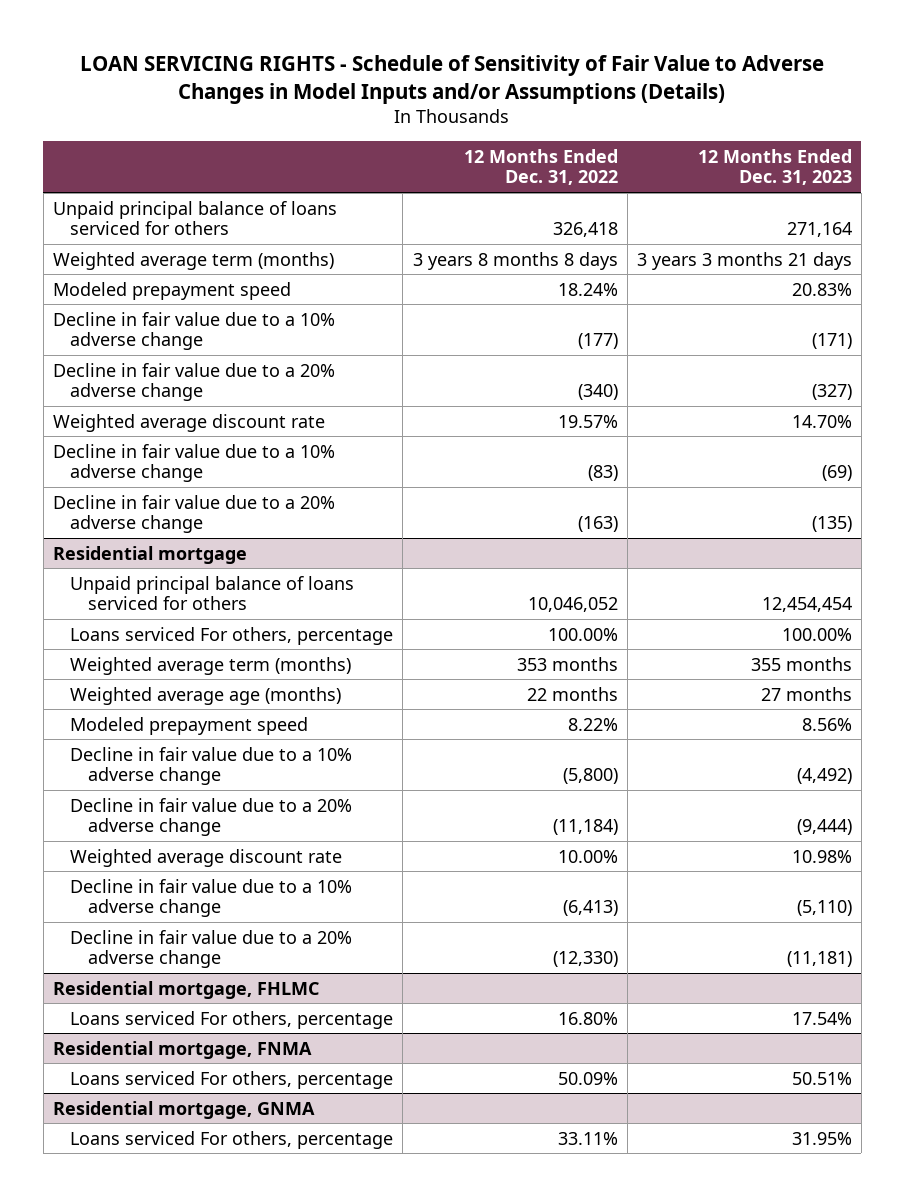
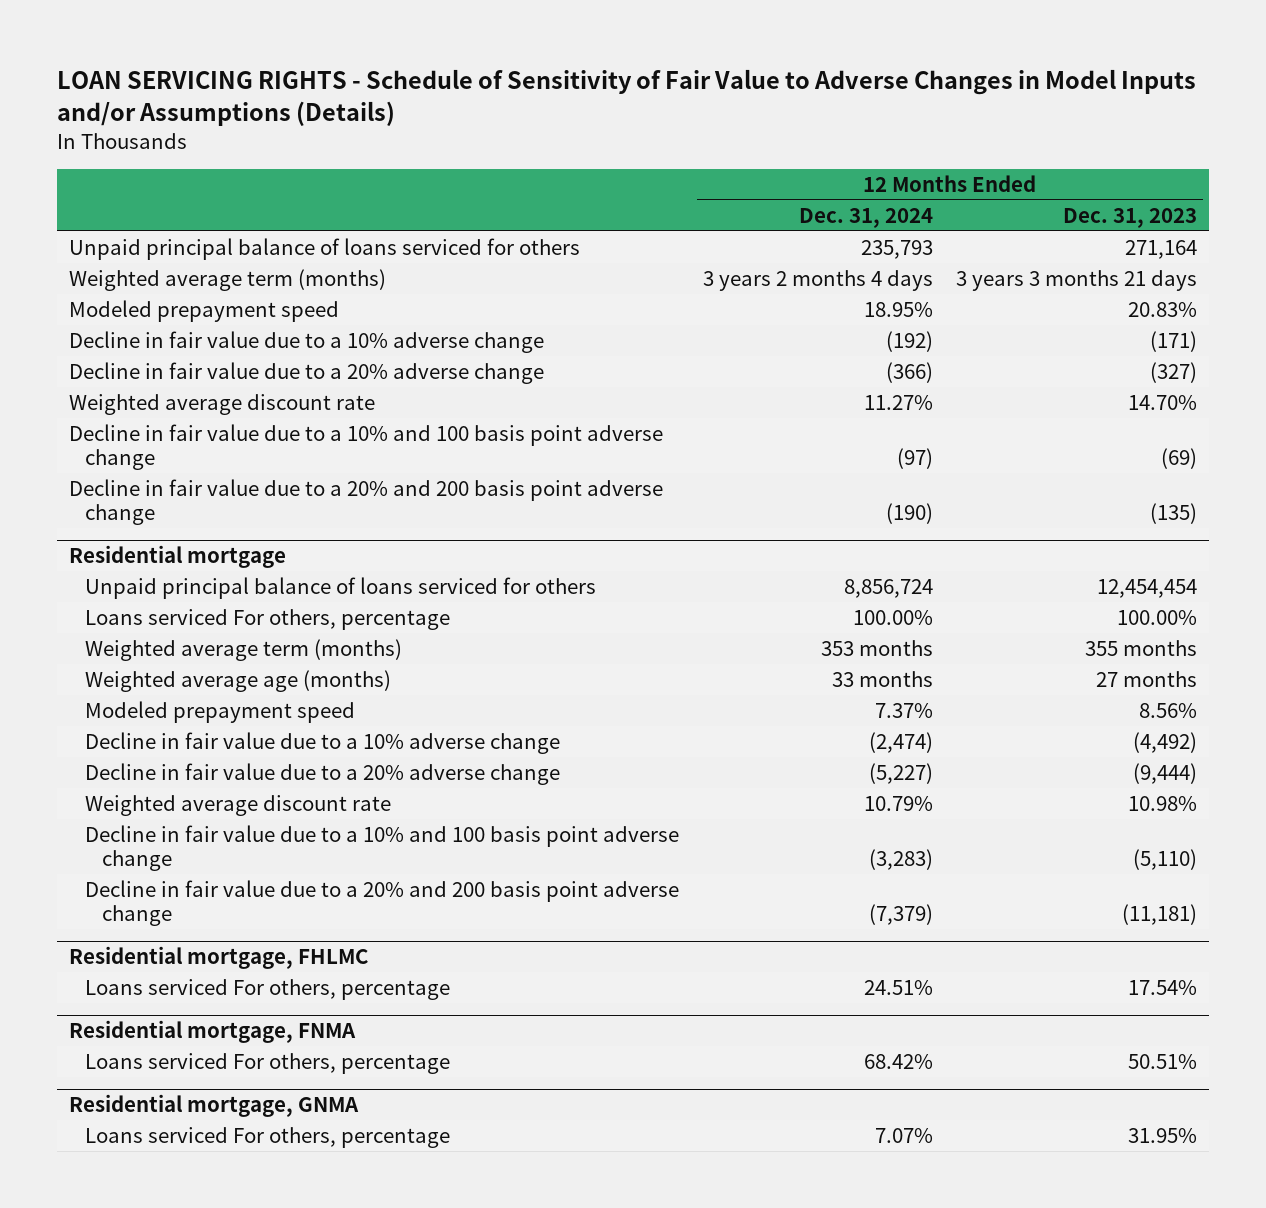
- | 12 Months Ended Dec. 31, 2022 | 12 Months Ended Dec. 31, 2023
+ | 12 Months Ended Dec. 31, 2024 | 12 Months Ended Dec. 31, 2023
- Decline in fair value due to a 10% adverse change | (83) | (69)
- Decline in fair value due to a 20% adverse change | (163) | (135)
+ Decline in fair value due to a 10% and 100 basis point adverse change | (97) | (69)
+ Decline in fair value due to a 20% and 200 basis point adverse change | (190) | (135)
@ Residential mortgage
- Decline in fair value due to a 10% adverse change | (6,413) | (5,110)
- Decline in fair value due to a 20% adverse change | (12,330) | (11,181)
+ Decline in fair value due to a 10% and 100 basis point adverse change | (3,283) | (5,110)
+ Decline in fair value due to a 20% and 200 basis point adverse change | (7,379) | (11,181)

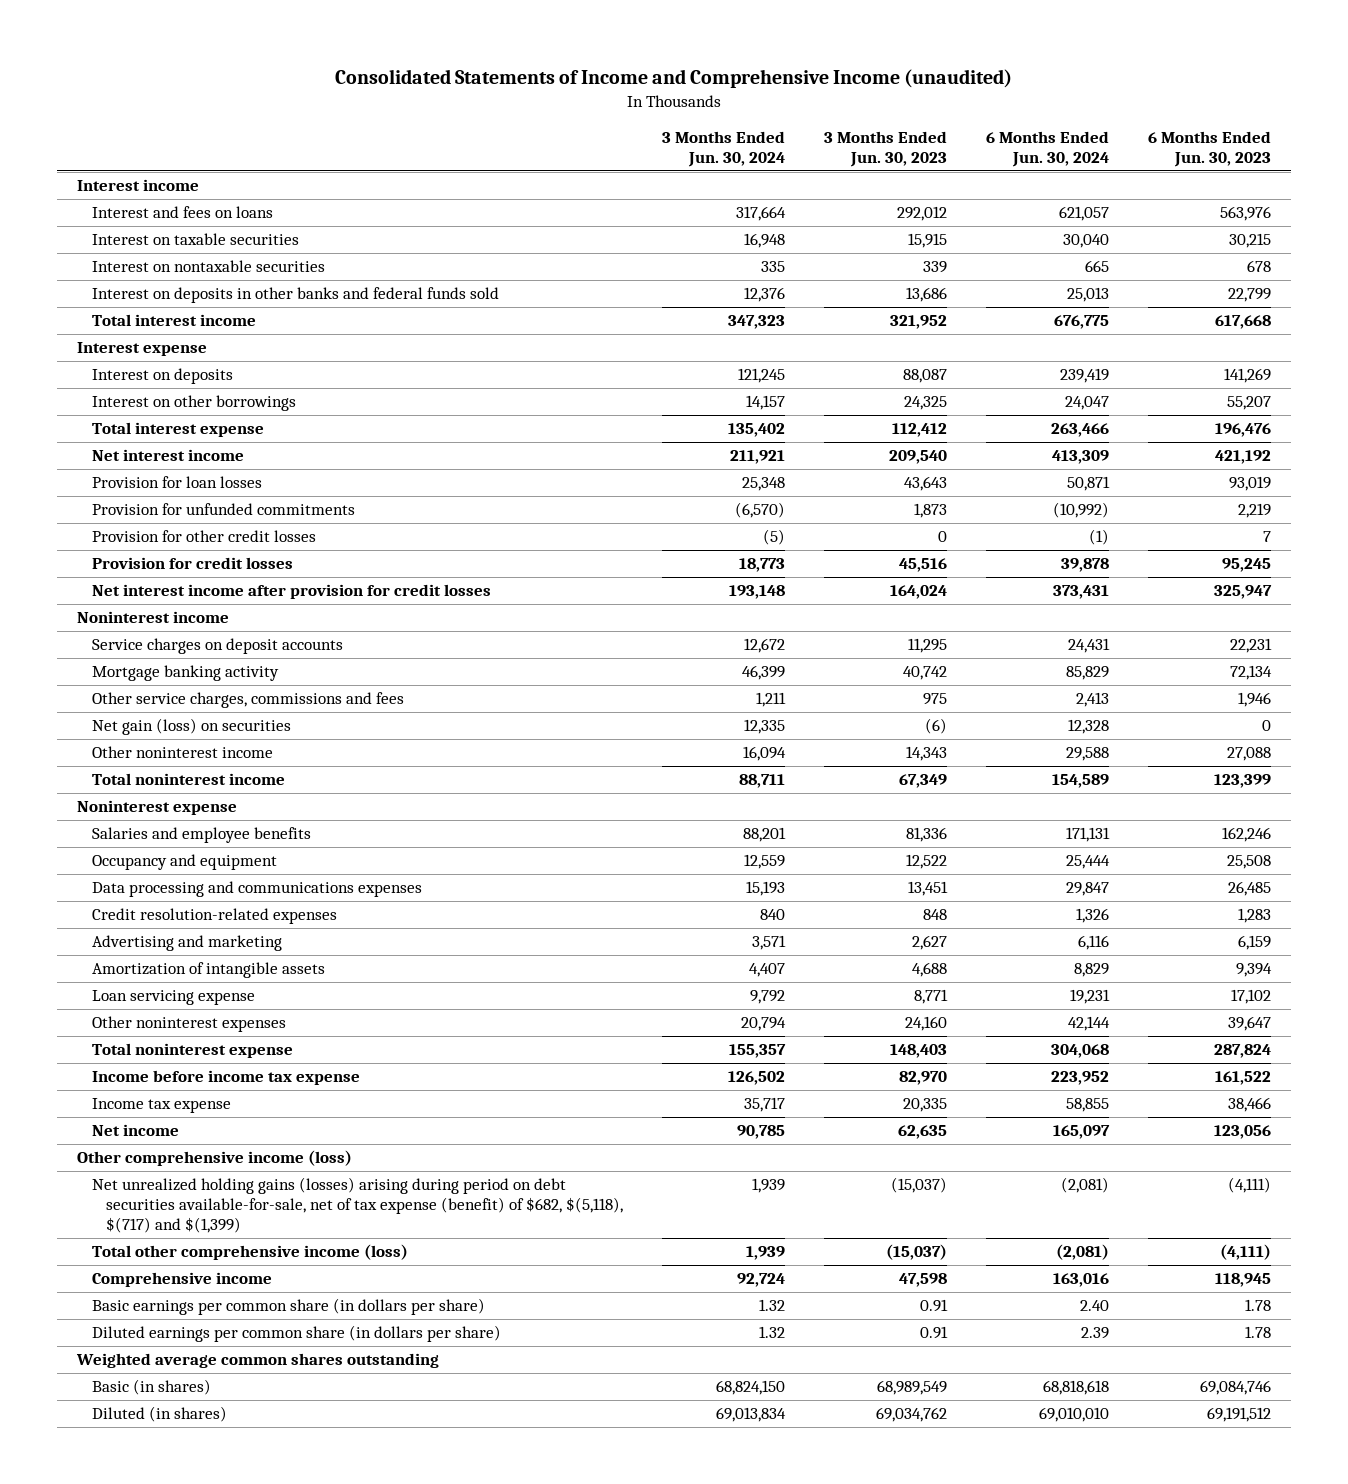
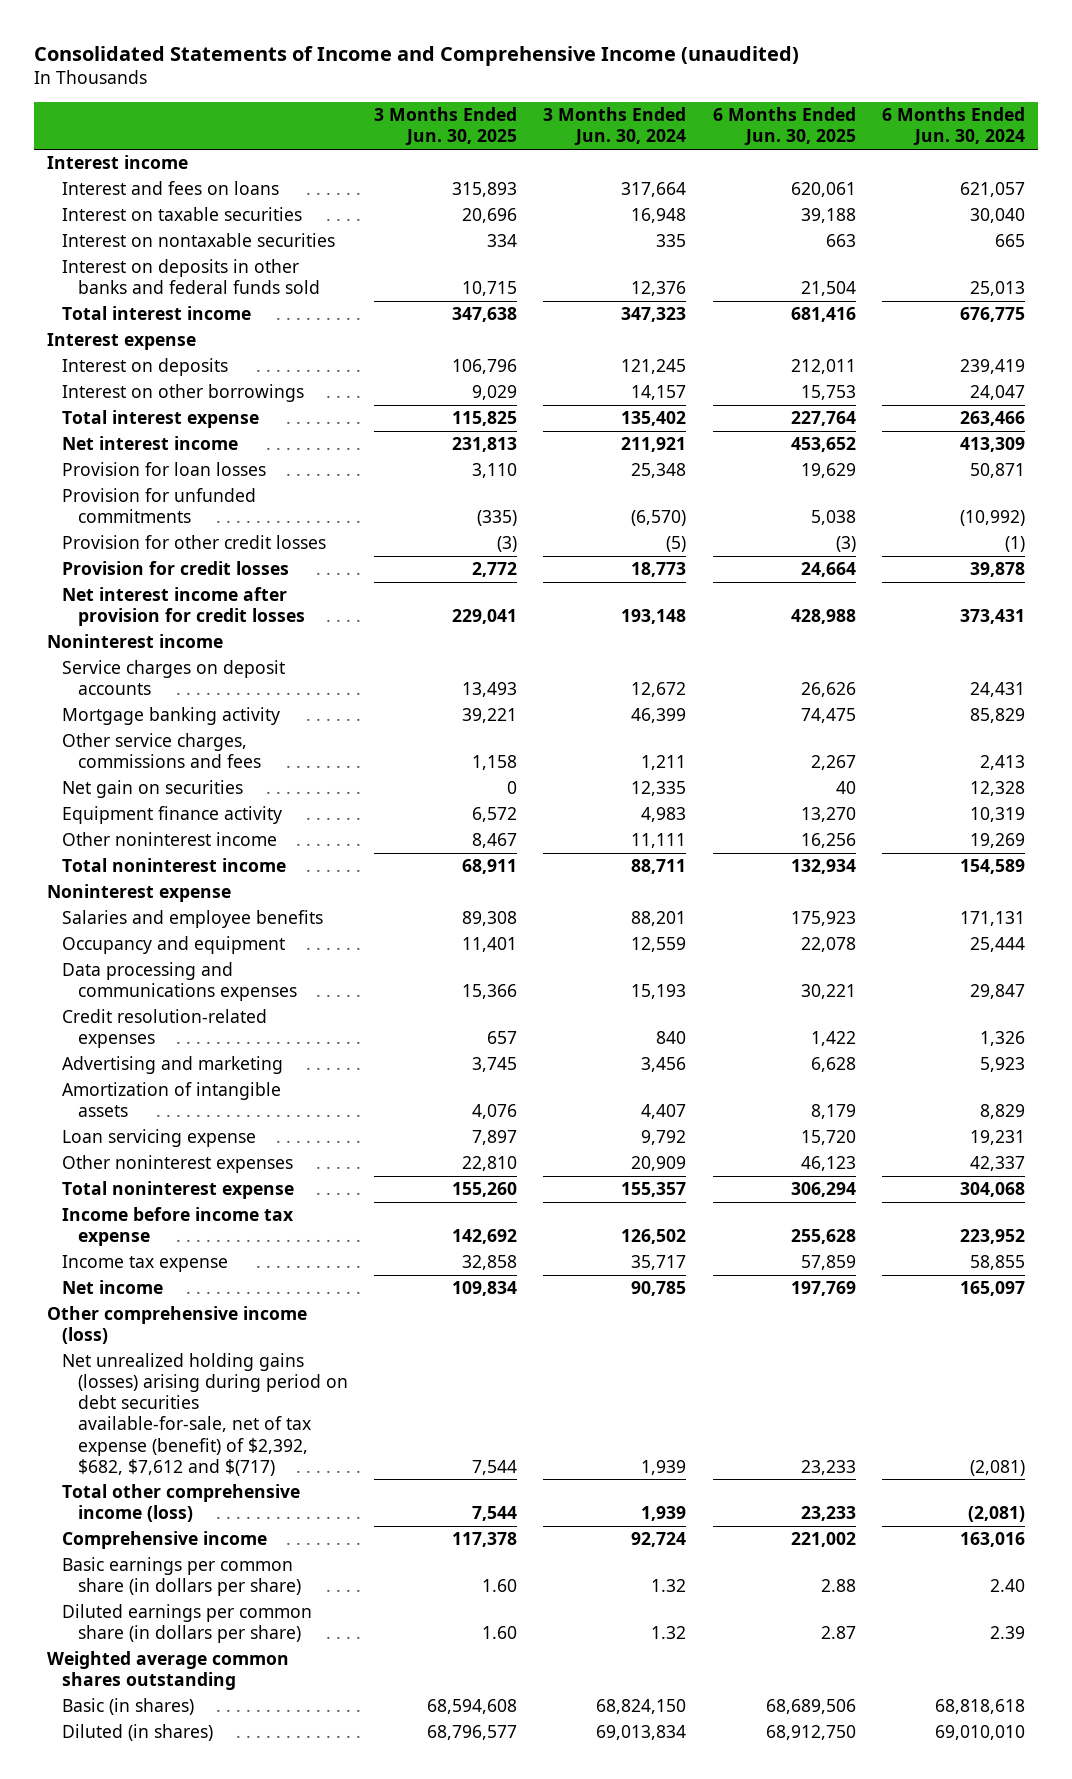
- | 3 Months Ended Jun. 30, 2024 | 3 Months Ended Jun. 30, 2023 | 6 Months Ended Jun. 30, 2024 | 6 Months Ended Jun. 30, 2023
+ | 3 Months Ended Jun. 30, 2025 | 3 Months Ended Jun. 30, 2024 | 6 Months Ended Jun. 30, 2025 | 6 Months Ended Jun. 30, 2024
- Net gain (loss) on securities | 12,335 | (6) | 12,328 | 0
- Other noninterest income | 16,094 | 14,343 | 29,588 | 27,088
+ Net gain on securities | 0 | 12,335 | 40 | 12,328
+ Equipment finance activity | 6,572 | 4,983 | 13,270 | 10,319
+ Other noninterest income | 8,467 | 11,111 | 16,256 | 19,269
- Advertising and marketing | 3,571 | 2,627 | 6,116 | 6,159
+ Advertising and marketing | 3,745 | 3,456 | 6,628 | 5,923
- Other noninterest expenses | 20,794 | 24,160 | 42,144 | 39,647
+ Other noninterest expenses | 22,810 | 20,909 | 46,123 | 42,337
- Net unrealized holding gains (losses) arising during period on debt securities available-for-sale, net of tax expense (benefit) of $682, $(5,118), $(717) and $(1,399) | 1,939 | (15,037) | (2,081) | (4,111)
+ Net unrealized holding gains (losses) arising during period on debt securities available-for-sale, net of tax expense (benefit) of $2,392, $682, $7,612 and $(717) | 7,544 | 1,939 | 23,233 | (2,081)

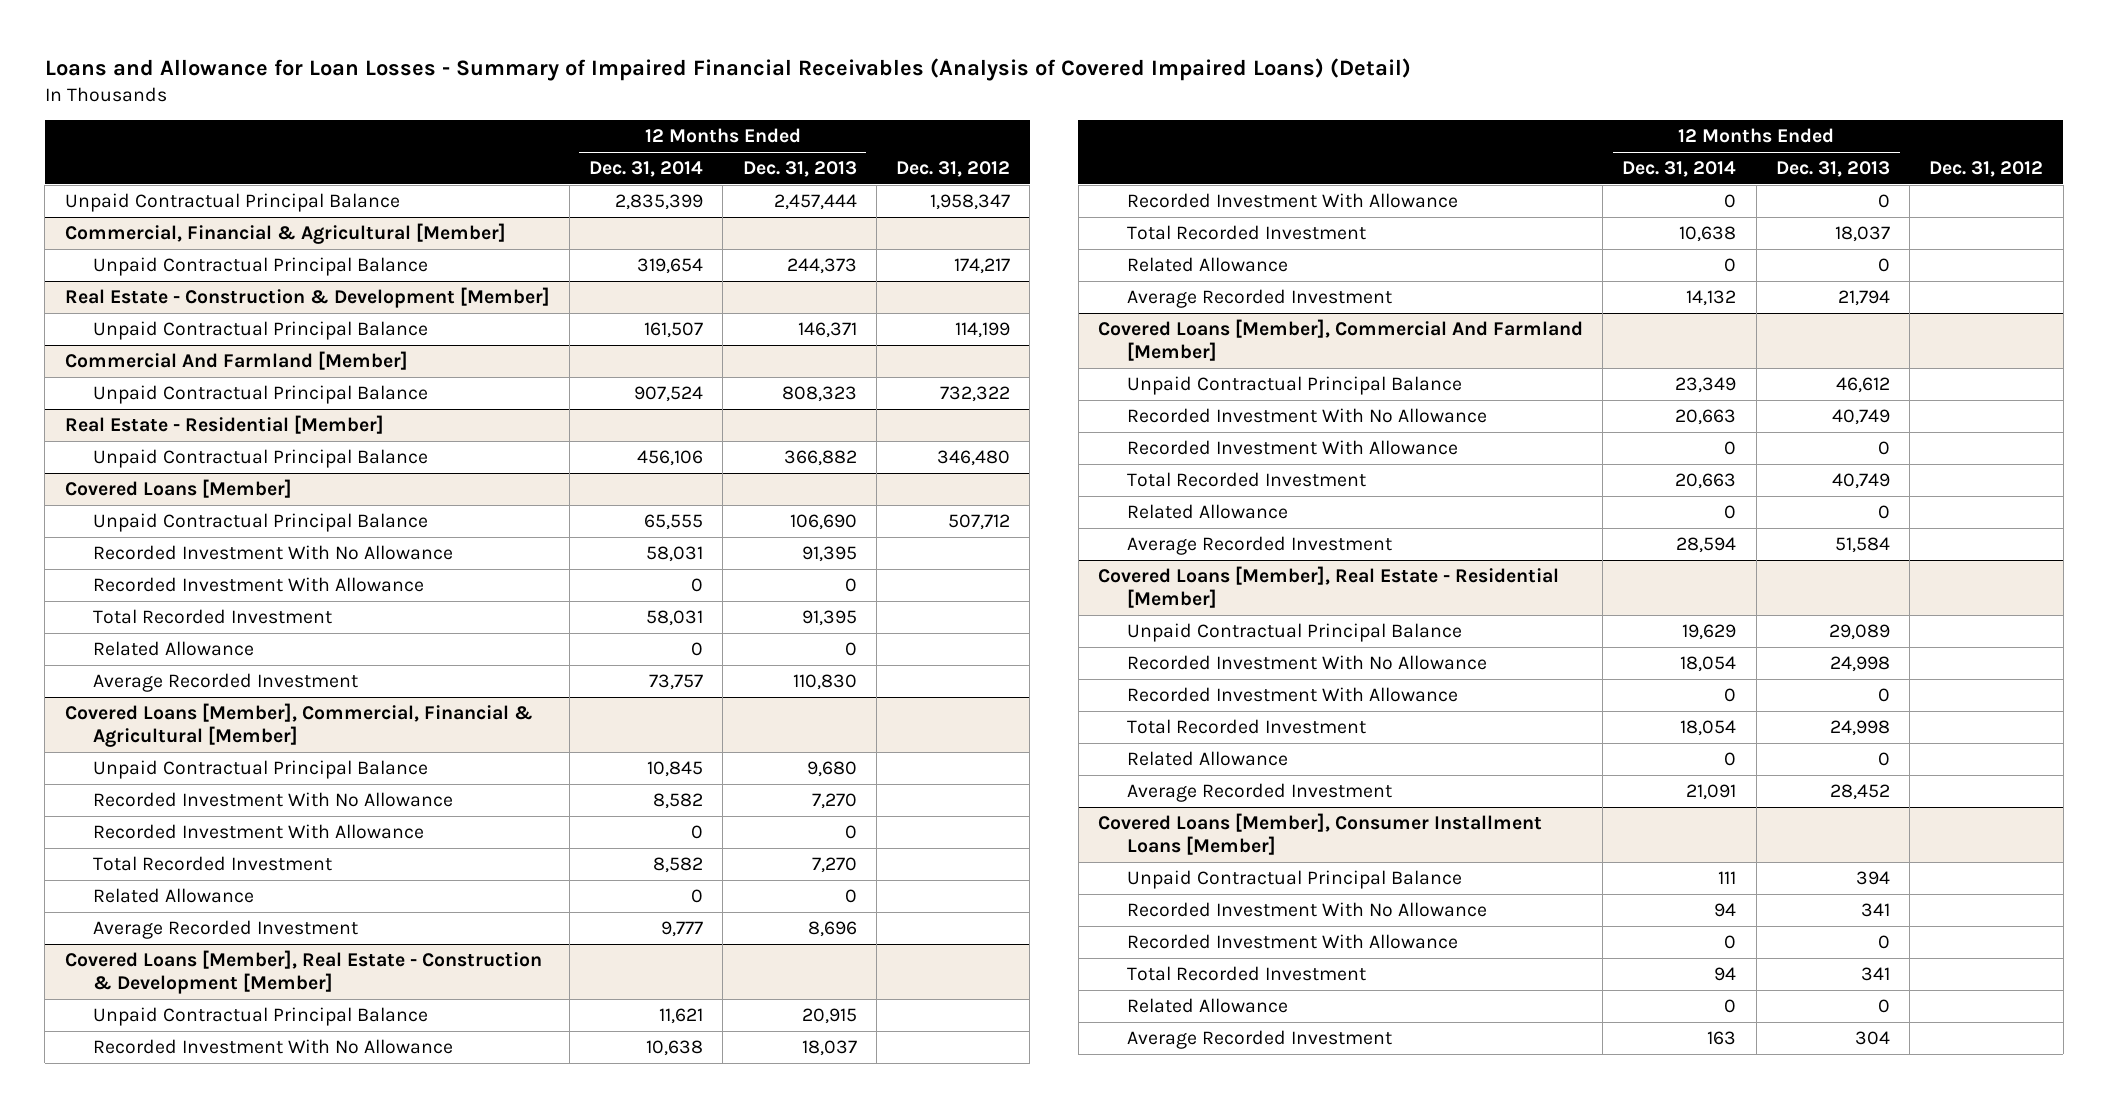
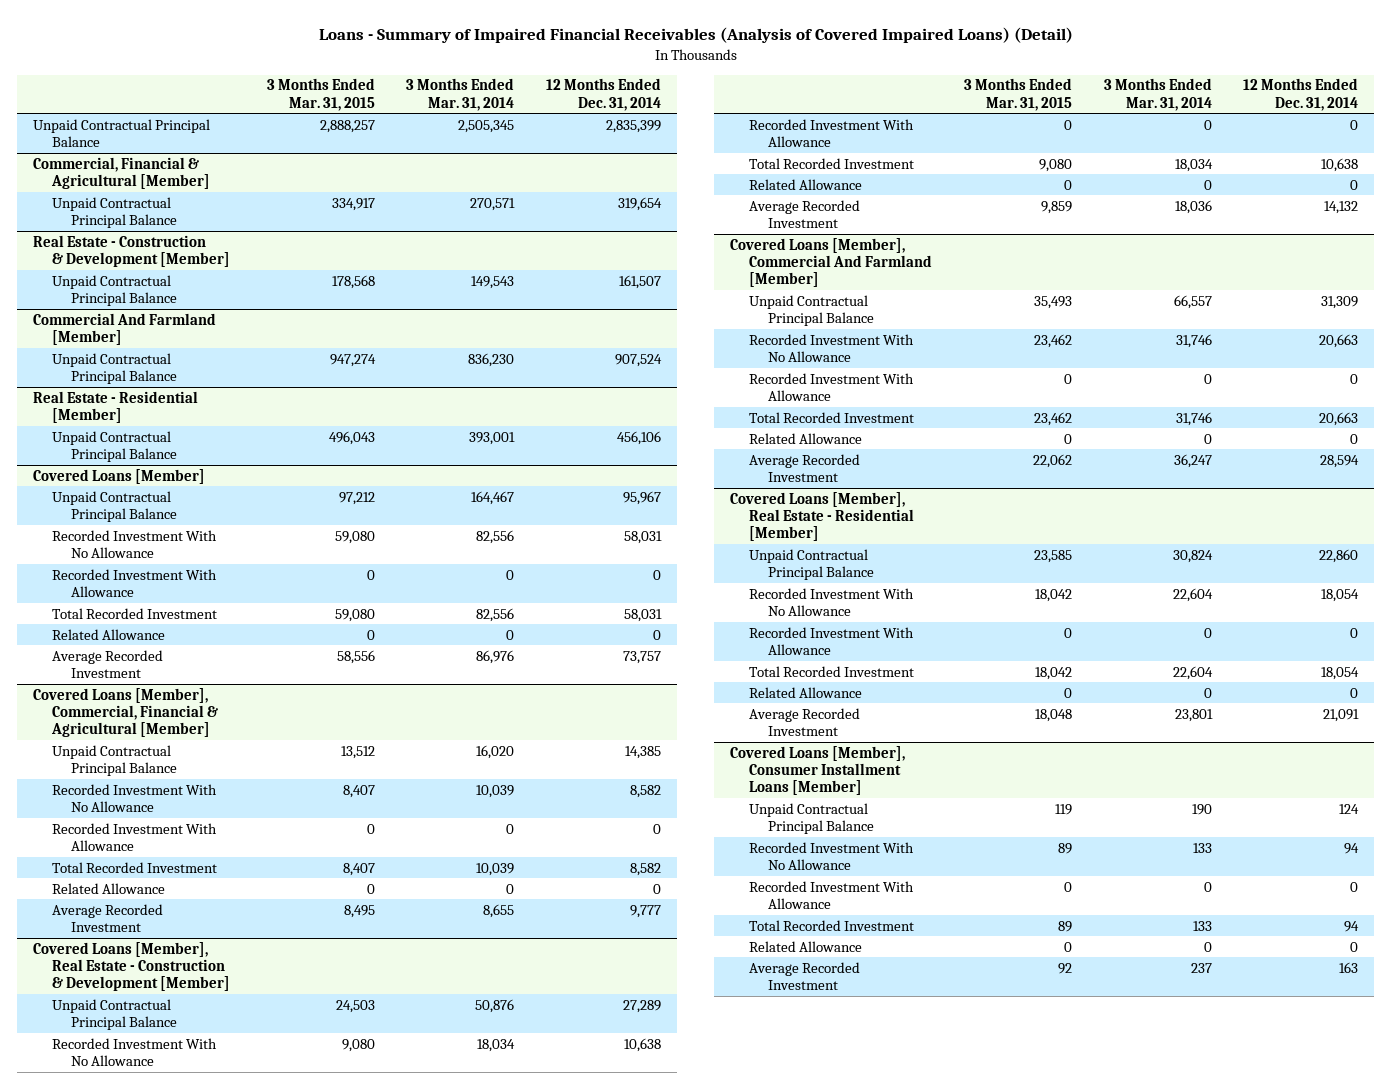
- Loans and Allowance for Loan Losses - Summary of Impaired Financial Receivables (Analysis of Covered Impaired Loans) (Detail)
+ Loans - Summary of Impaired Financial Receivables (Analysis of Covered Impaired Loans) (Detail)
- | 12 Months Ended Dec. 31, 2014 | 12 Months Ended Dec. 31, 2013 | Dec. 31, 2012
+ | 3 Months Ended Mar. 31, 2015 | 3 Months Ended Mar. 31, 2014 | 12 Months Ended Dec. 31, 2014
@ Covered Loans [Member]
- Unpaid Contractual Principal Balance | 65,555 | 106,690 | 507,712
+ Unpaid Contractual Principal Balance | 97,212 | 164,467 | 95,967
@ Covered Loans [Member], Commercial, Financial & Agricultural [Member]
- Unpaid Contractual Principal Balance | 10,845 | 9,680 |
+ Unpaid Contractual Principal Balance | 13,512 | 16,020 | 14,385
@ Covered Loans [Member], Real Estate - Construction & Development [Member]
- Unpaid Contractual Principal Balance | 11,621 | 20,915 |
+ Unpaid Contractual Principal Balance | 24,503 | 50,876 | 27,289
@ Covered Loans [Member], Commercial And Farmland [Member]
- Unpaid Contractual Principal Balance | 23,349 | 46,612 |
+ Unpaid Contractual Principal Balance | 35,493 | 66,557 | 31,309
@ Covered Loans [Member], Real Estate - Residential [Member]
- Unpaid Contractual Principal Balance | 19,629 | 29,089 |
+ Unpaid Contractual Principal Balance | 23,585 | 30,824 | 22,860
@ Covered Loans [Member], Consumer Installment Loans [Member]
- Unpaid Contractual Principal Balance | 111 | 394 |
+ Unpaid Contractual Principal Balance | 119 | 190 | 124

